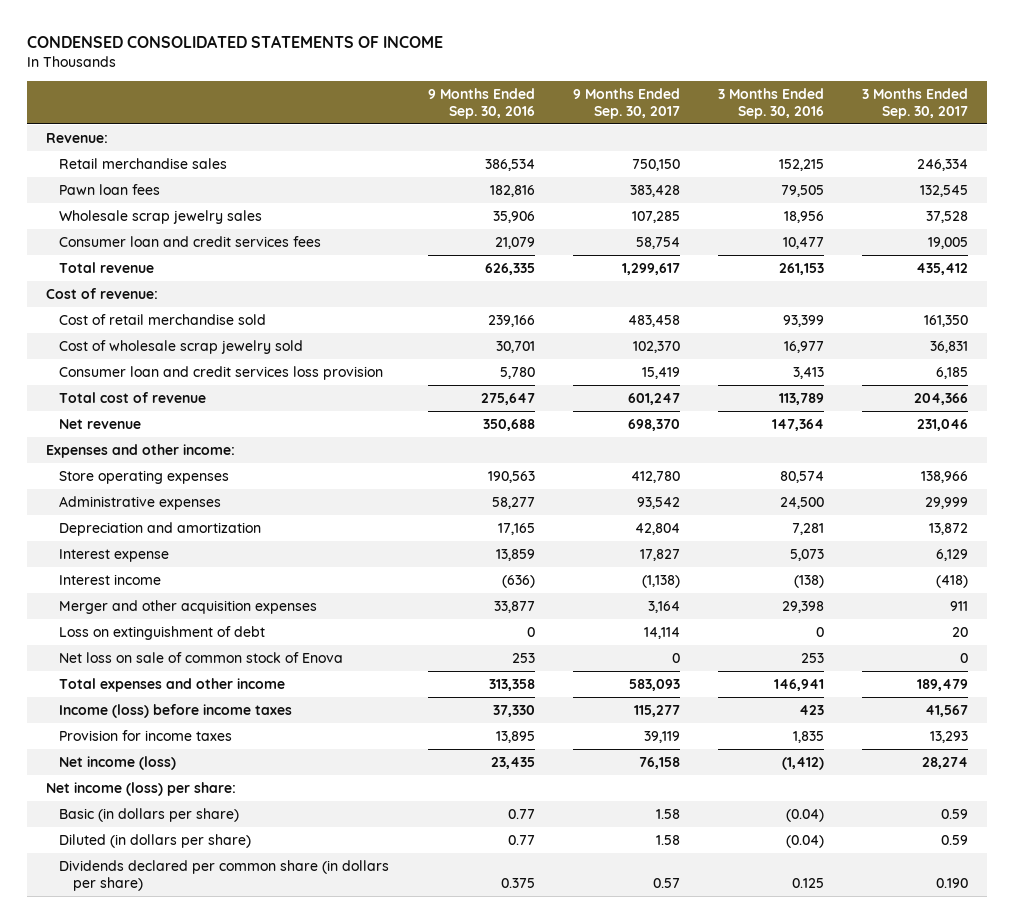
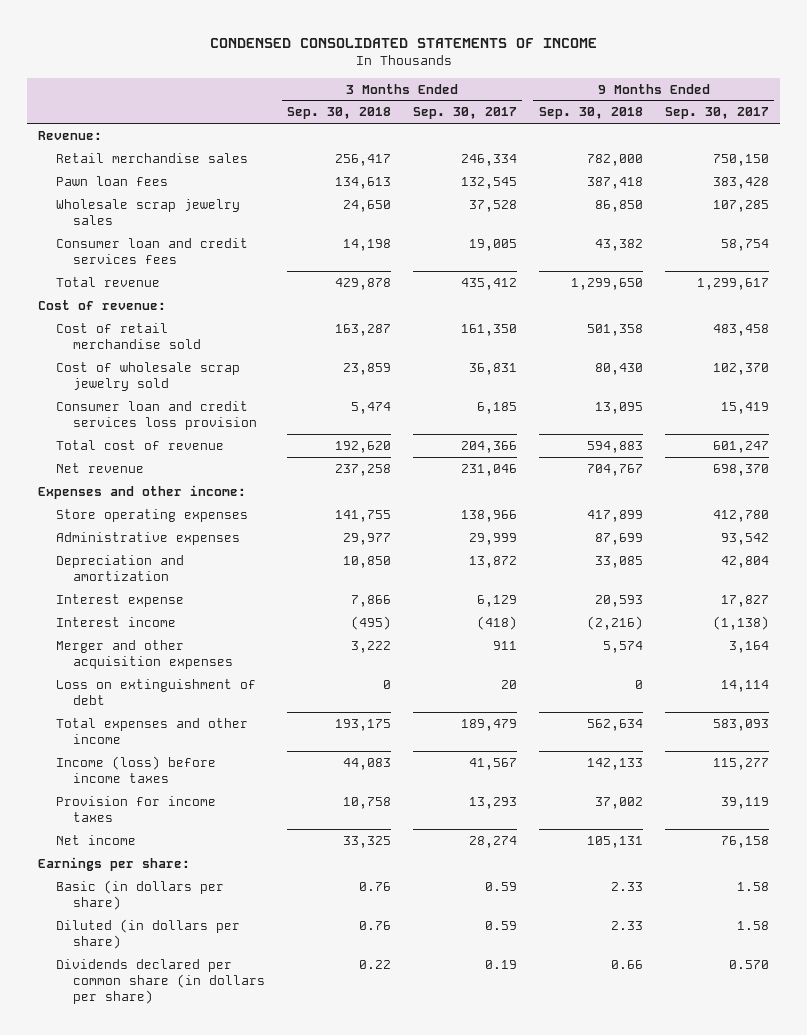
- | 9 Months Ended Sep. 30, 2016 | 9 Months Ended Sep. 30, 2017 | 3 Months Ended Sep. 30, 2016 | 3 Months Ended Sep. 30, 2017
+ | 3 Months Ended Sep. 30, 2018 | 3 Months Ended Sep. 30, 2017 | 9 Months Ended Sep. 30, 2018 | 9 Months Ended Sep. 30, 2017
- Net loss on sale of common stock of Enova | 253 | 0 | 253 | 0
- Net income (loss) | 23,435 | 76,158 | (1,412) | 28,274
- Net income (loss) per share:
+ Net income | 33,325 | 28,274 | 105,131 | 76,158
+ Earnings per share:
- Dividends declared per common share (in dollars per share) | 0.375 | 0.57 | 0.125 | 0.190
+ Dividends declared per common share (in dollars per share) | 0.22 | 0.19 | 0.66 | 0.570

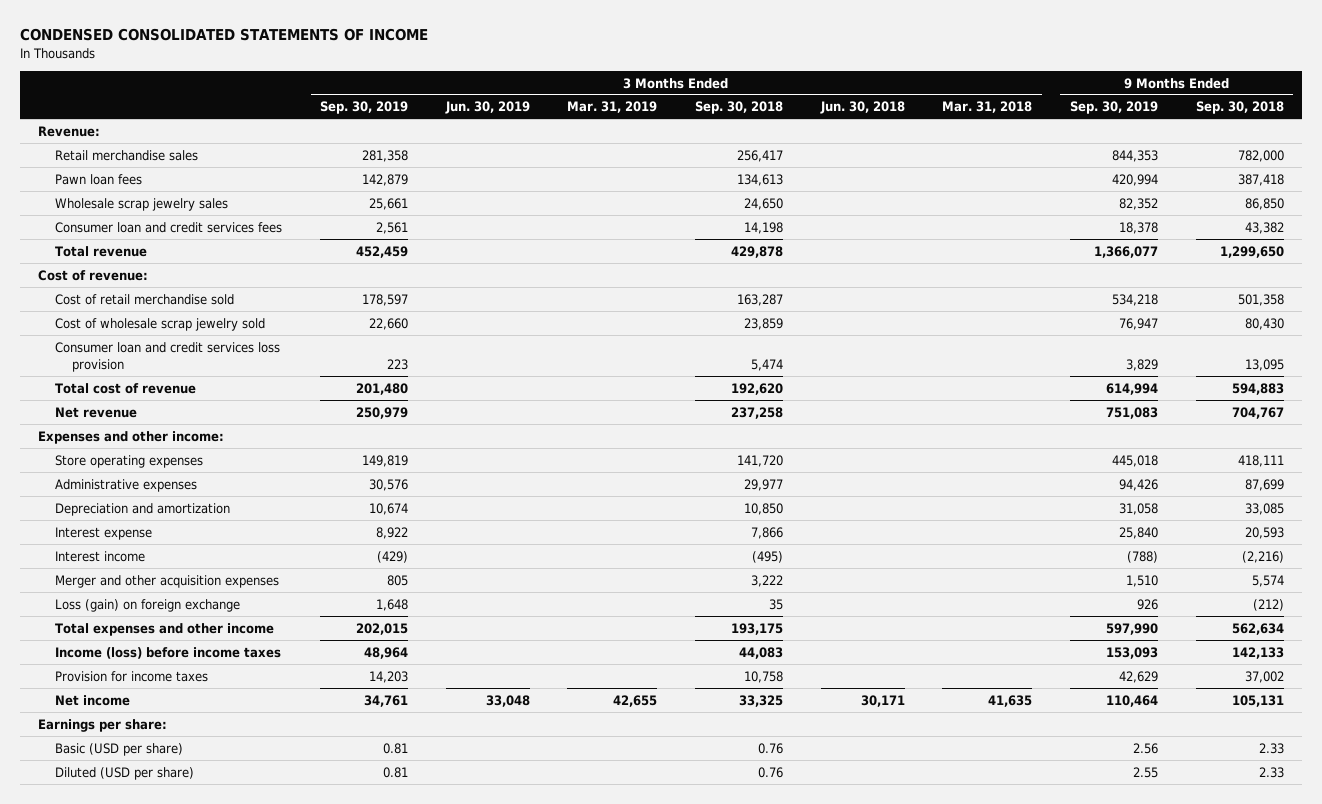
- | 3 Months Ended Sep. 30, 2018 | 3 Months Ended Sep. 30, 2017 | 9 Months Ended Sep. 30, 2018 | 9 Months Ended Sep. 30, 2017
+ | 3 Months Ended Sep. 30, 2019 | 3 Months Ended Jun. 30, 2019 | 3 Months Ended Mar. 31, 2019 | 3 Months Ended Sep. 30, 2018 | 3 Months Ended Jun. 30, 2018 | 3 Months Ended Mar. 31, 2018 | 9 Months Ended Sep. 30, 2019 | 9 Months Ended Sep. 30, 2018
- Store operating expenses | 141,755 | 138,966 | 417,899 | 412,780
+ Store operating expenses | 149,819 | | | 141,720 | | | 445,018 | 418,111
- Loss on extinguishment of debt | 0 | 20 | 0 | 14,114
+ Loss (gain) on foreign exchange | 1,648 | | | 35 | | | 926 | (212)
- Basic (in dollars per share) | 0.76 | 0.59 | 2.33 | 1.58
- Diluted (in dollars per share) | 0.76 | 0.59 | 2.33 | 1.58
- Dividends declared per common share (in dollars per share) | 0.22 | 0.19 | 0.66 | 0.570
+ Basic (USD per share) | 0.81 | | | 0.76 | | | 2.56 | 2.33
+ Diluted (USD per share) | 0.81 | | | 0.76 | | | 2.55 | 2.33

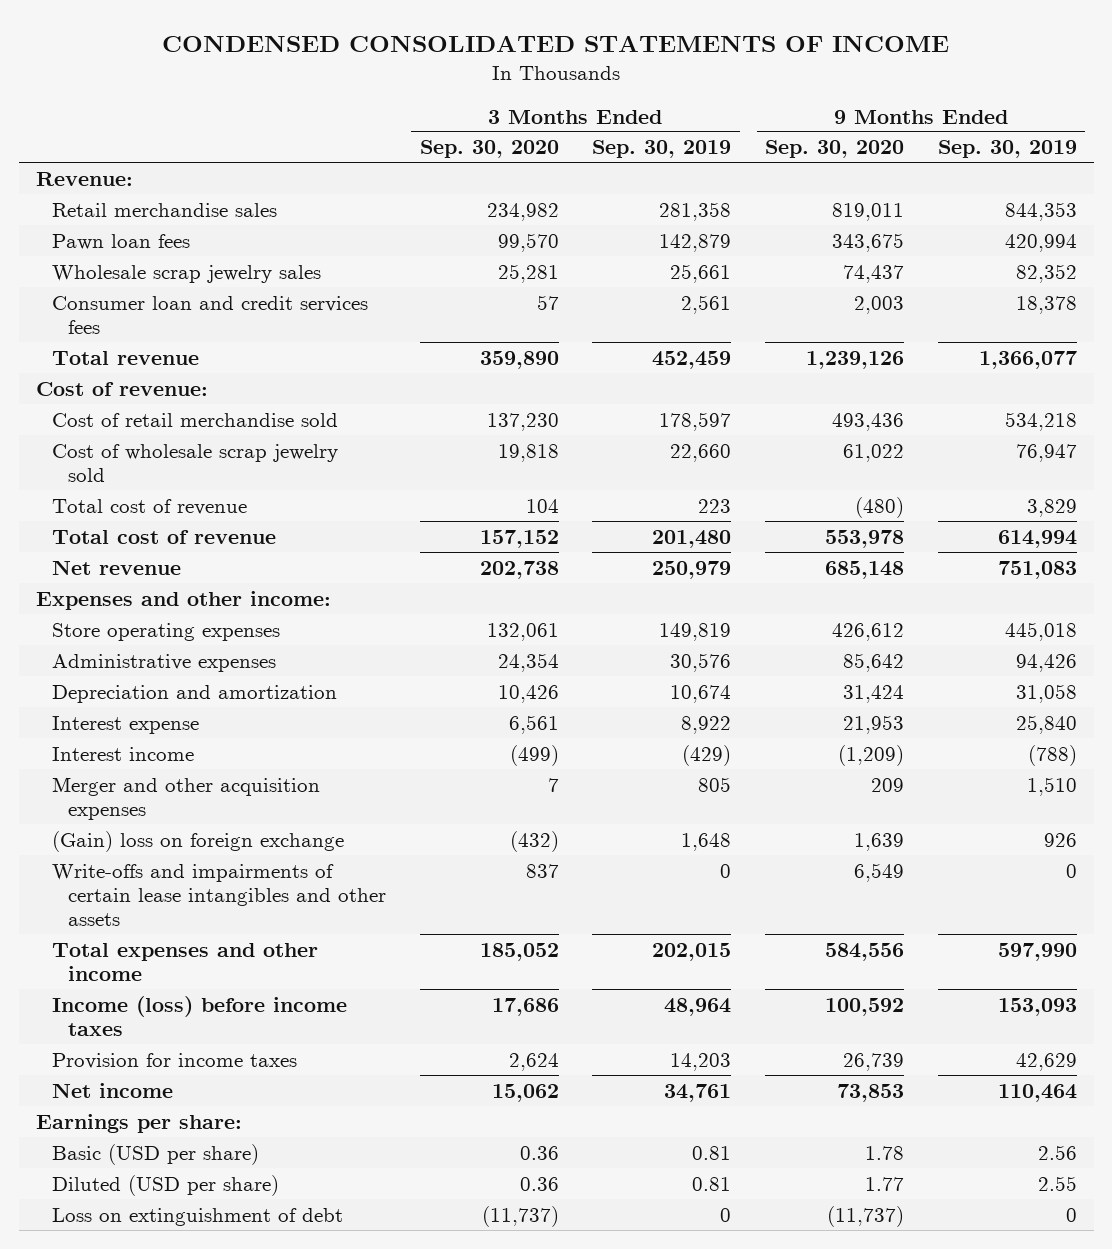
- | 3 Months Ended Sep. 30, 2019 | 3 Months Ended Jun. 30, 2019 | 3 Months Ended Mar. 31, 2019 | 3 Months Ended Sep. 30, 2018 | 3 Months Ended Jun. 30, 2018 | 3 Months Ended Mar. 31, 2018 | 9 Months Ended Sep. 30, 2019 | 9 Months Ended Sep. 30, 2018
+ | 3 Months Ended Sep. 30, 2020 | 3 Months Ended Sep. 30, 2019 | 9 Months Ended Sep. 30, 2020 | 9 Months Ended Sep. 30, 2019
- Consumer loan and credit services loss provision | 223 | | | 5,474 | | | 3,829 | 13,095
+ Total cost of revenue | 104 | 223 | (480) | 3,829
- Loss (gain) on foreign exchange | 1,648 | | | 35 | | | 926 | (212)
+ (Gain) loss on foreign exchange | (432) | 1,648 | 1,639 | 926
+ Write-offs and impairments of certain lease intangibles and other assets | 837 | 0 | 6,549 | 0
+ Loss on extinguishment of debt | (11,737) | 0 | (11,737) | 0

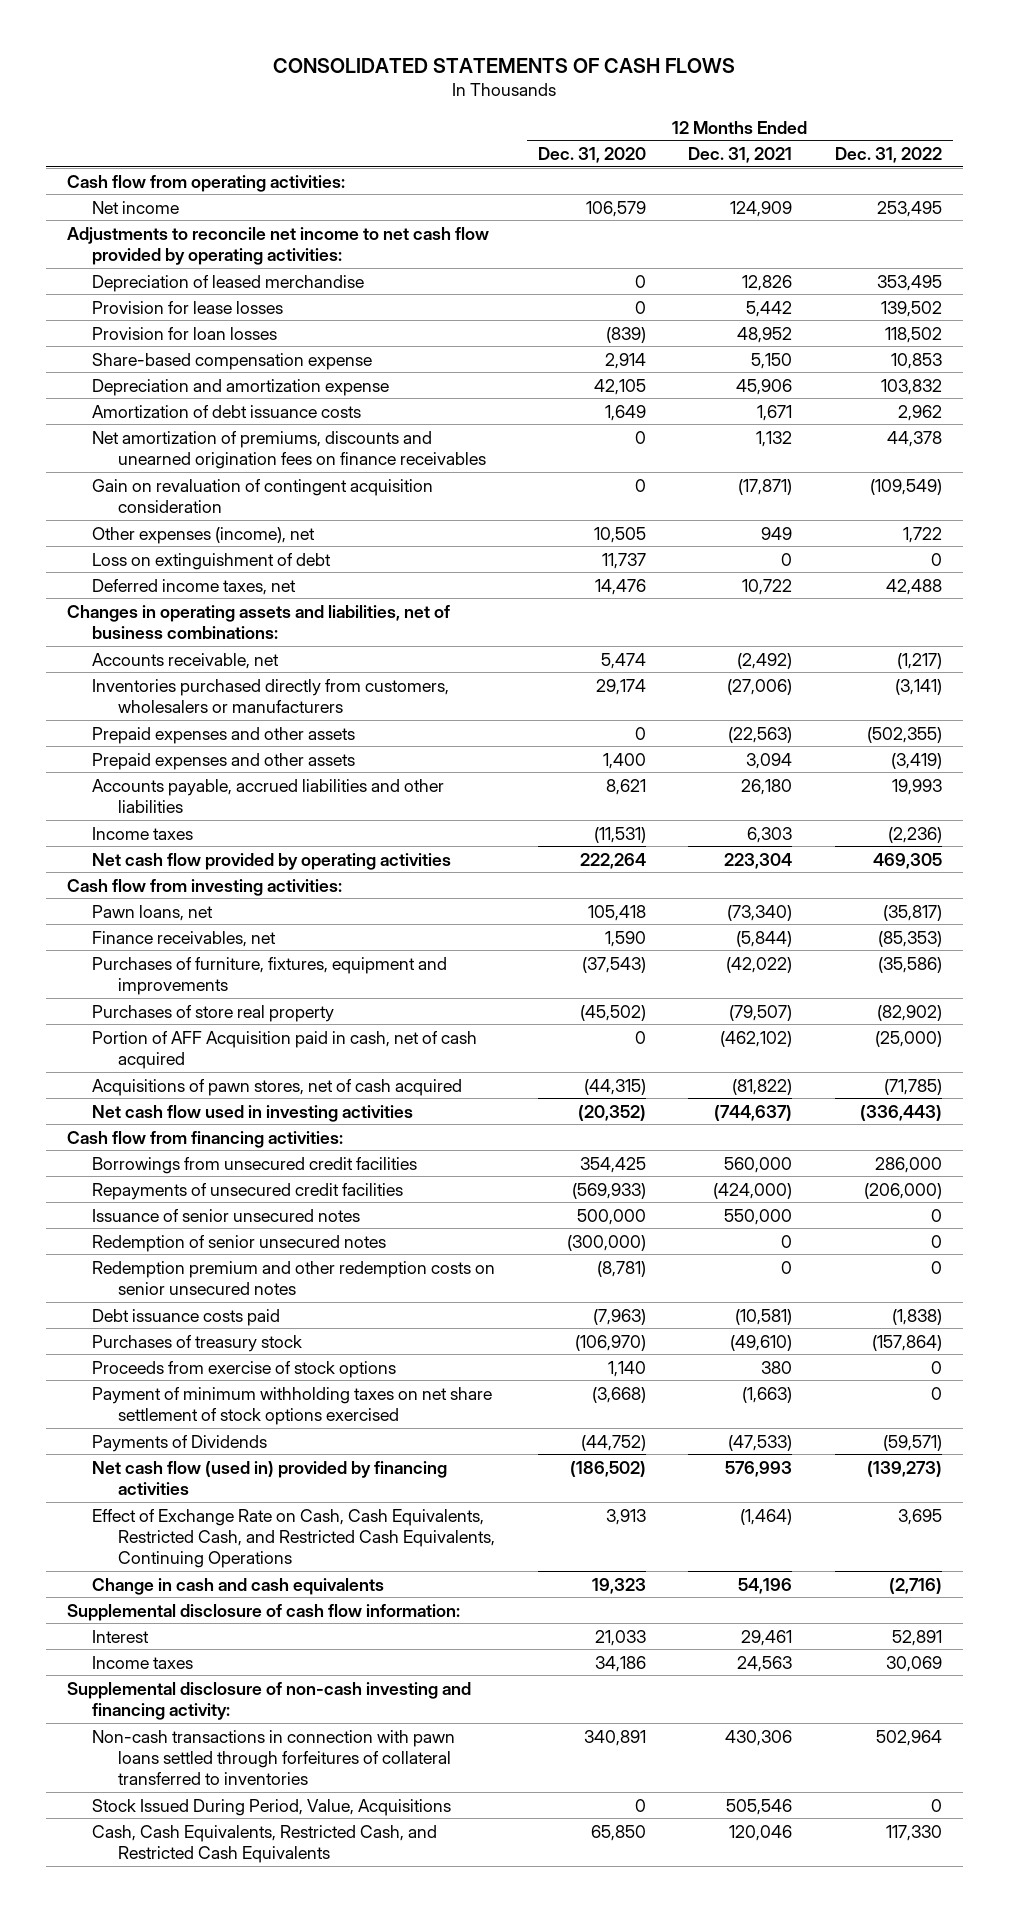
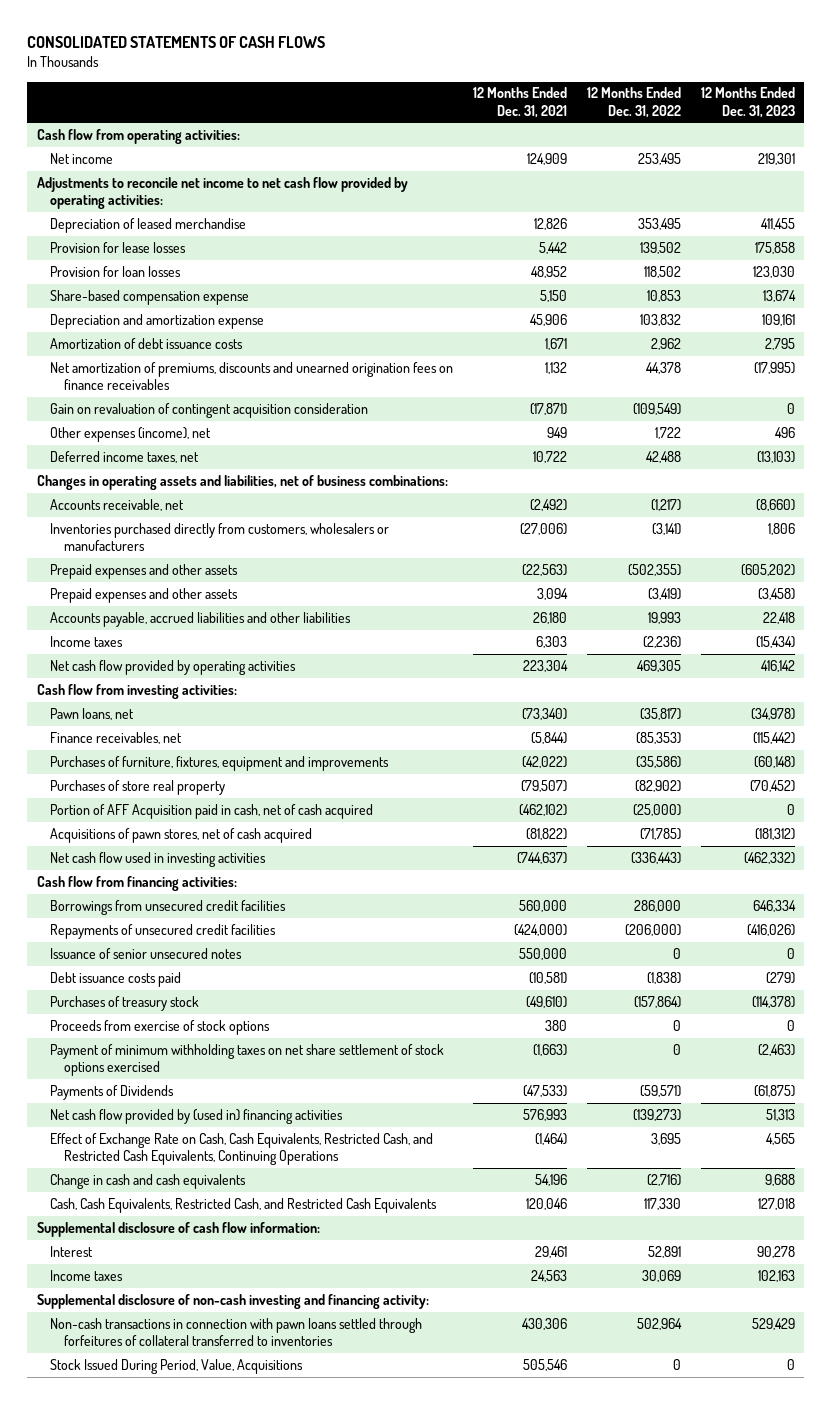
- | 12 Months Ended Dec. 31, 2020 | 12 Months Ended Dec. 31, 2021 | 12 Months Ended Dec. 31, 2022
+ | 12 Months Ended Dec. 31, 2021 | 12 Months Ended Dec. 31, 2022 | 12 Months Ended Dec. 31, 2023
- Loss on extinguishment of debt | 11,737 | 0 | 0
- Redemption of senior unsecured notes | (300,000) | 0 | 0
- Redemption premium and other redemption costs on senior unsecured notes | (8,781) | 0 | 0
- Net cash flow (used in) provided by financing activities | (186,502) | 576,993 | (139,273)
+ Net cash flow provided by (used in) financing activities | 576,993 | (139,273) | 51,313
moved up: Cash, Cash Equivalents, Restricted Cash, and Restricted Cash Equivalents | 120,046 | 117,330 | 127,018

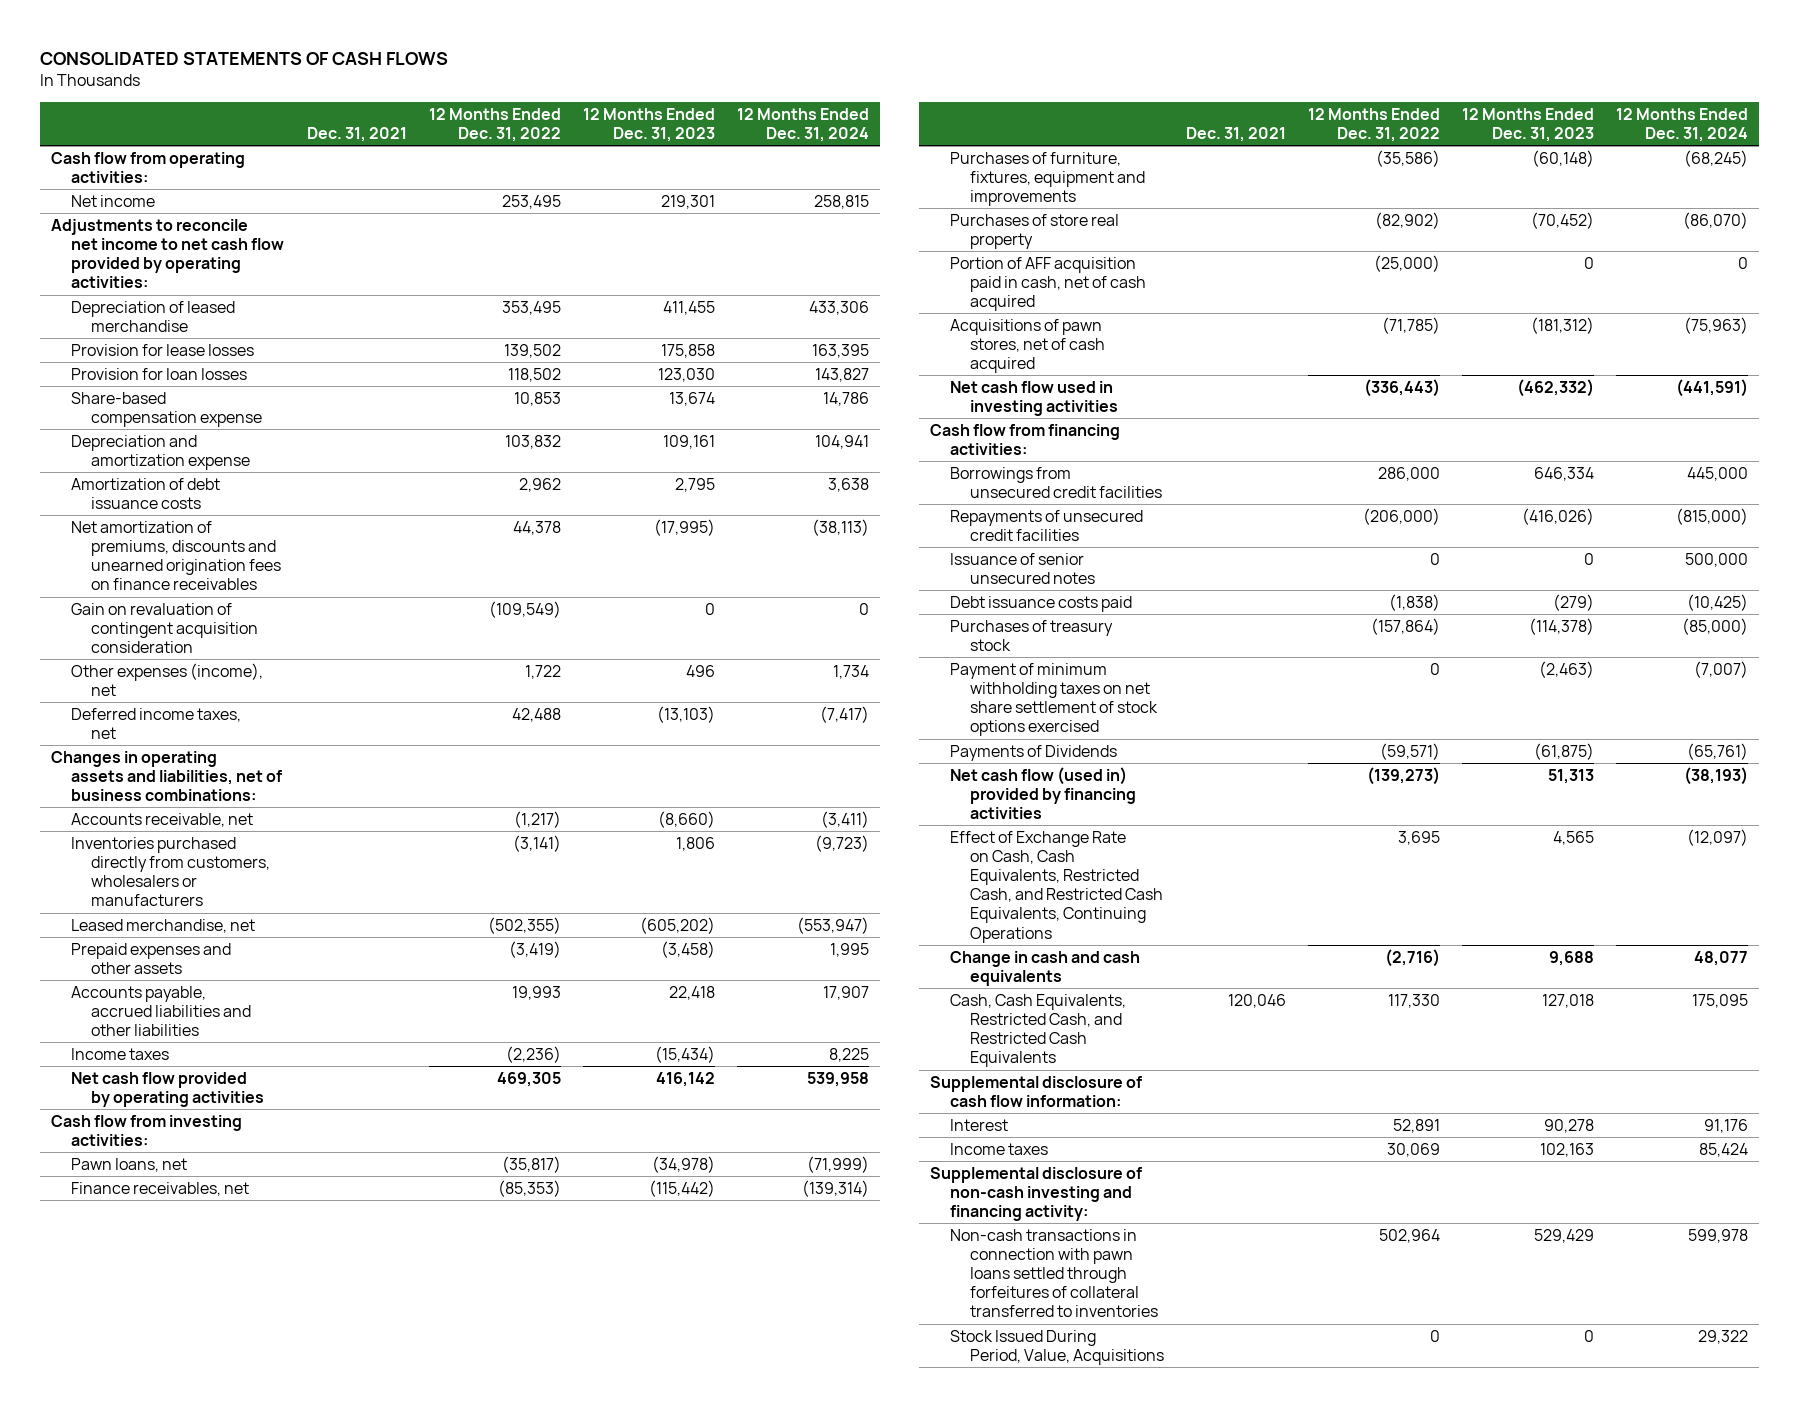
- | 12 Months Ended Dec. 31, 2021 | 12 Months Ended Dec. 31, 2022 | 12 Months Ended Dec. 31, 2023
+ | Dec. 31, 2021 | 12 Months Ended Dec. 31, 2022 | 12 Months Ended Dec. 31, 2023 | 12 Months Ended Dec. 31, 2024
- Prepaid expenses and other assets | (22,563) | (502,355) | (605,202)
+ Leased merchandise, net | | (502,355) | (605,202) | (553,947)
- Portion of AFF Acquisition paid in cash, net of cash acquired | (462,102) | (25,000) | 0
+ Portion of AFF acquisition paid in cash, net of cash acquired | | (25,000) | 0 | 0
- Proceeds from exercise of stock options | 380 | 0 | 0
- Net cash flow provided by (used in) financing activities | 576,993 | (139,273) | 51,313
+ Net cash flow (used in) provided by financing activities | | (139,273) | 51,313 | (38,193)

